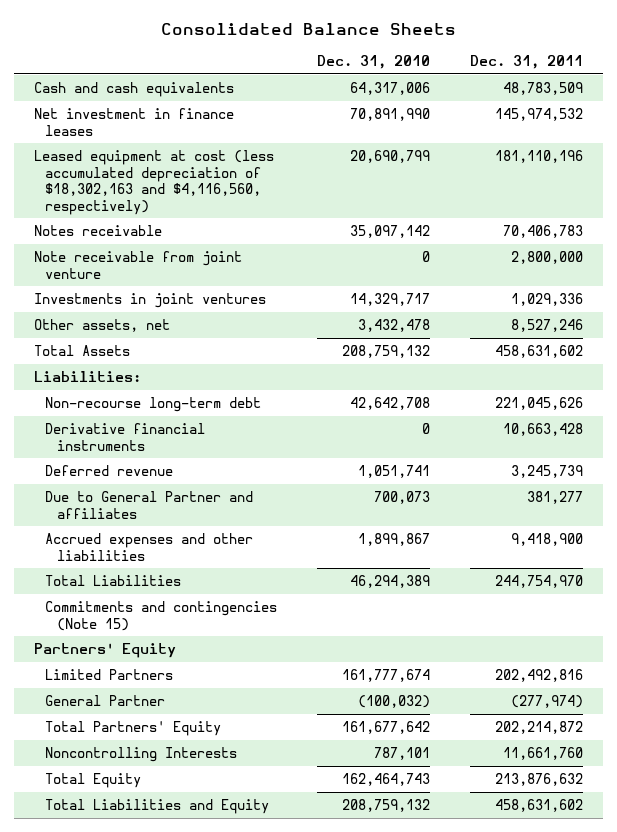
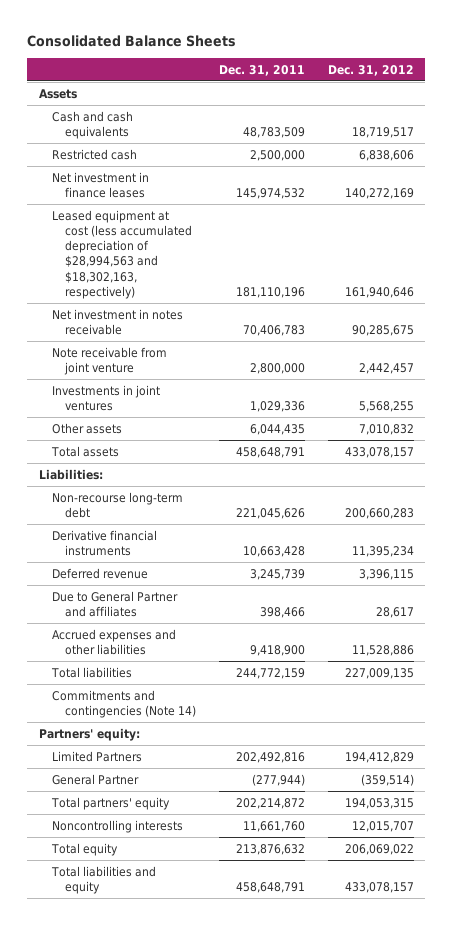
- | Dec. 31, 2010 | Dec. 31, 2011
+ | Dec. 31, 2011 | Dec. 31, 2012
+ Assets
+ Restricted cash | 2,500,000 | 6,838,606
- Leased equipment at cost (less accumulated depreciation of $18,302,163 and $4,116,560, respectively) | 20,690,799 | 181,110,196
- Notes receivable | 35,097,142 | 70,406,783
+ Leased equipment at cost (less accumulated depreciation of $28,994,563 and $18,302,163, respectively) | 181,110,196 | 161,940,646
+ Net investment in notes receivable | 70,406,783 | 90,285,675
- Other assets, net | 3,432,478 | 8,527,246
- Total Assets | 208,759,132 | 458,631,602
+ Other assets | 6,044,435 | 7,010,832
+ Total assets | 458,648,791 | 433,078,157
- Due to General Partner and affiliates | 700,073 | 381,277
+ Due to General Partner and affiliates | 398,466 | 28,617
- Total Liabilities | 46,294,389 | 244,754,970
- Commitments and contingencies (Note 15)
- Partners' Equity
+ Total liabilities | 244,772,159 | 227,009,135
+ Commitments and contingencies (Note 14)
+ Partners' equity:
- General Partner | (100,032) | (277,974)
- Total Partners' Equity | 161,677,642 | 202,214,872
- Noncontrolling Interests | 787,101 | 11,661,760
- Total Equity | 162,464,743 | 213,876,632
- Total Liabilities and Equity | 208,759,132 | 458,631,602
+ General Partner | (277,944) | (359,514)
+ Total partners' equity | 202,214,872 | 194,053,315
+ Noncontrolling interests | 11,661,760 | 12,015,707
+ Total equity | 213,876,632 | 206,069,022
+ Total liabilities and equity | 458,648,791 | 433,078,157

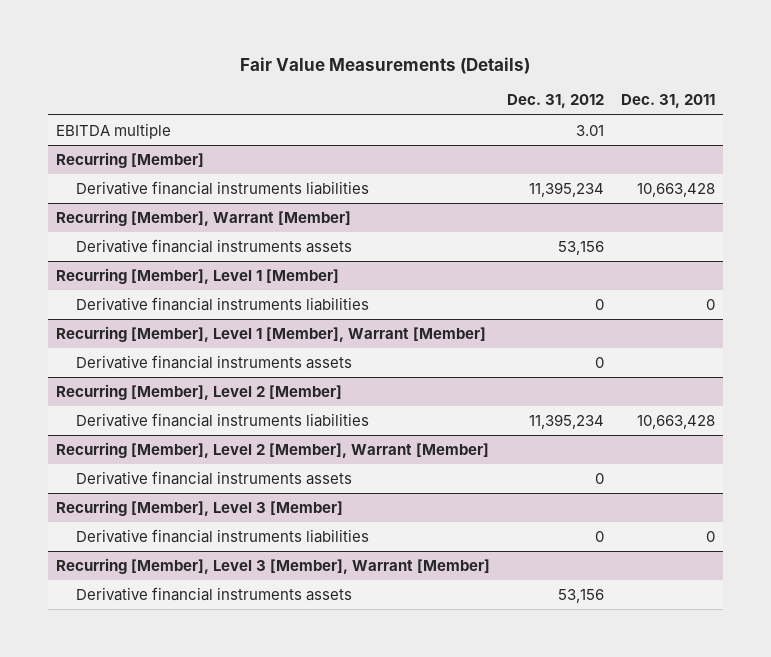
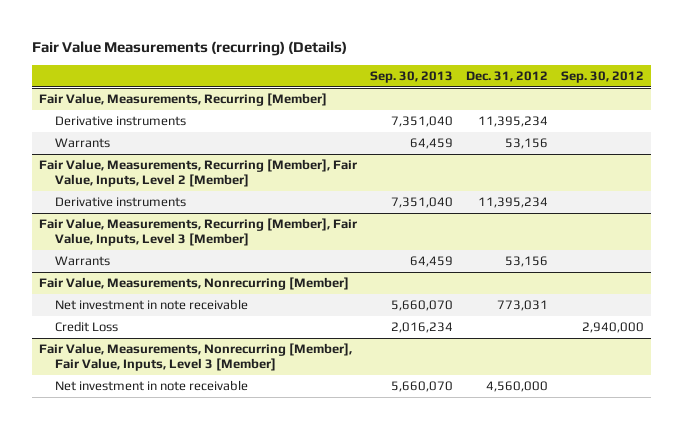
- Fair Value Measurements (Details)
+ Fair Value Measurements (recurring) (Details)
- | Dec. 31, 2012 | Dec. 31, 2011
+ | Sep. 30, 2013 | Dec. 31, 2012 | Sep. 30, 2012
- EBITDA multiple | 3.01 |
- Recurring [Member]
- Derivative financial instruments liabilities | 11,395,234 | 10,663,428
- Recurring [Member], Warrant [Member]
- Derivative financial instruments assets | 53,156 |
- Recurring [Member], Level 1 [Member]
- Derivative financial instruments liabilities | 0 | 0
- Recurring [Member], Level 1 [Member], Warrant [Member]
- Derivative financial instruments assets | 0 |
- Recurring [Member], Level 2 [Member]
- Derivative financial instruments liabilities | 11,395,234 | 10,663,428
- Recurring [Member], Level 2 [Member], Warrant [Member]
- Derivative financial instruments assets | 0 |
- Recurring [Member], Level 3 [Member]
- Derivative financial instruments liabilities | 0 | 0
- Recurring [Member], Level 3 [Member], Warrant [Member]
- Derivative financial instruments assets | 53,156 |
+ Fair Value, Measurements, Recurring [Member]
+ Derivative instruments | 7,351,040 | 11,395,234 |
+ Warrants | 64,459 | 53,156 |
+ Fair Value, Measurements, Recurring [Member], Fair Value, Inputs, Level 2 [Member]
+ Derivative instruments | 7,351,040 | 11,395,234 |
+ Fair Value, Measurements, Recurring [Member], Fair Value, Inputs, Level 3 [Member]
+ Warrants | 64,459 | 53,156 |
+ Fair Value, Measurements, Nonrecurring [Member]
+ Net investment in note receivable | 5,660,070 | 773,031 |
+ Credit Loss | 2,016,234 | | 2,940,000
+ Fair Value, Measurements, Nonrecurring [Member], Fair Value, Inputs, Level 3 [Member]
+ Net investment in note receivable | 5,660,070 | 4,560,000 |

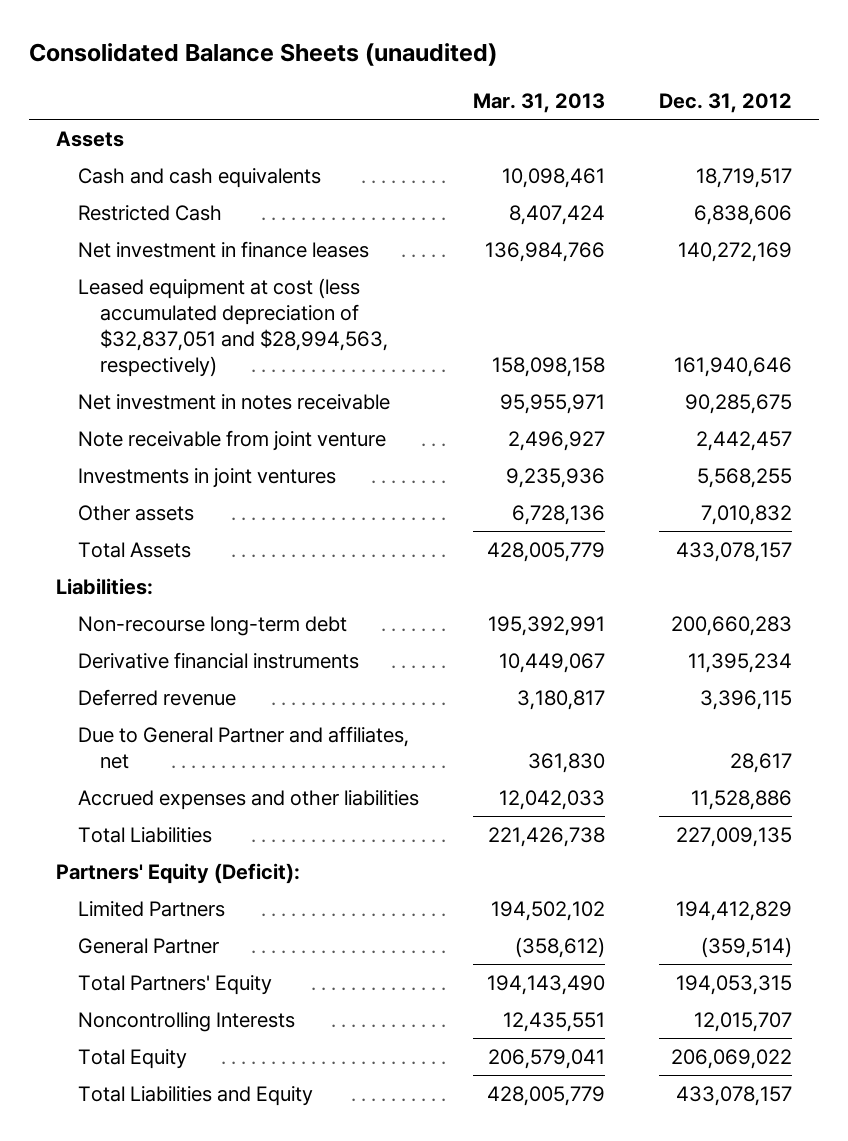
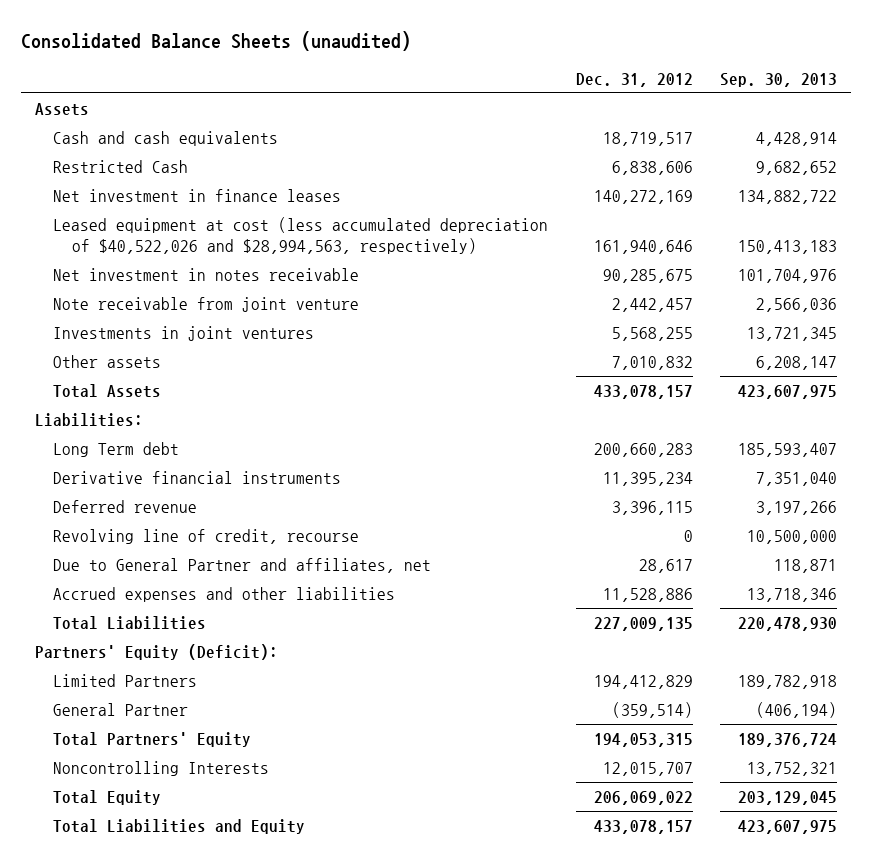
- | Mar. 31, 2013 | Dec. 31, 2012
+ | Dec. 31, 2012 | Sep. 30, 2013
- Leased equipment at cost (less accumulated depreciation of $32,837,051 and $28,994,563, respectively) | 158,098,158 | 161,940,646
+ Leased equipment at cost (less accumulated depreciation of $40,522,026 and $28,994,563, respectively) | 161,940,646 | 150,413,183
- Non-recourse long-term debt | 195,392,991 | 200,660,283
+ Long Term debt | 200,660,283 | 185,593,407
+ Revolving line of credit, recourse | 0 | 10,500,000

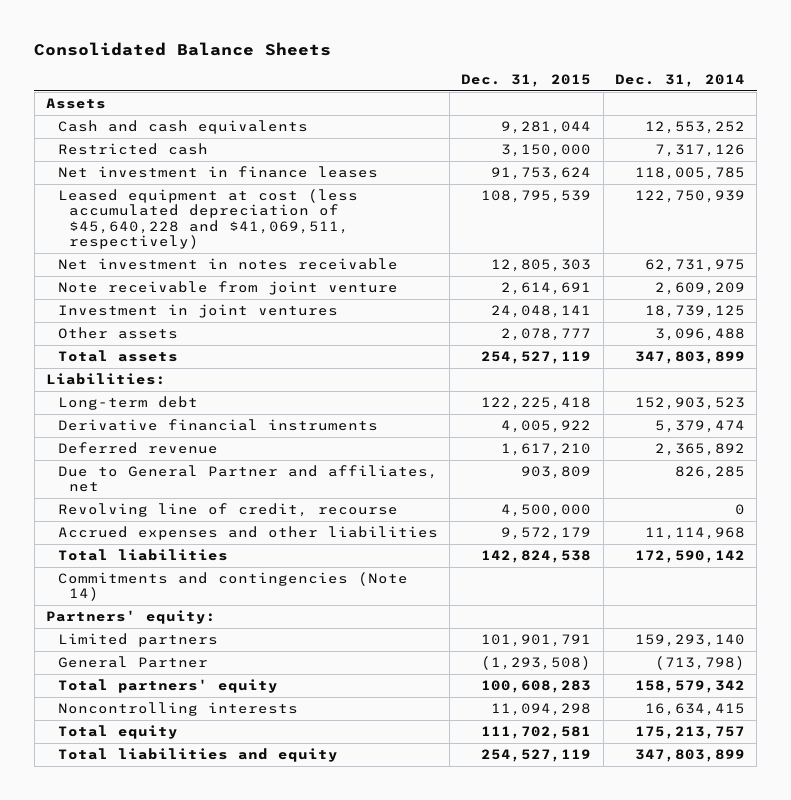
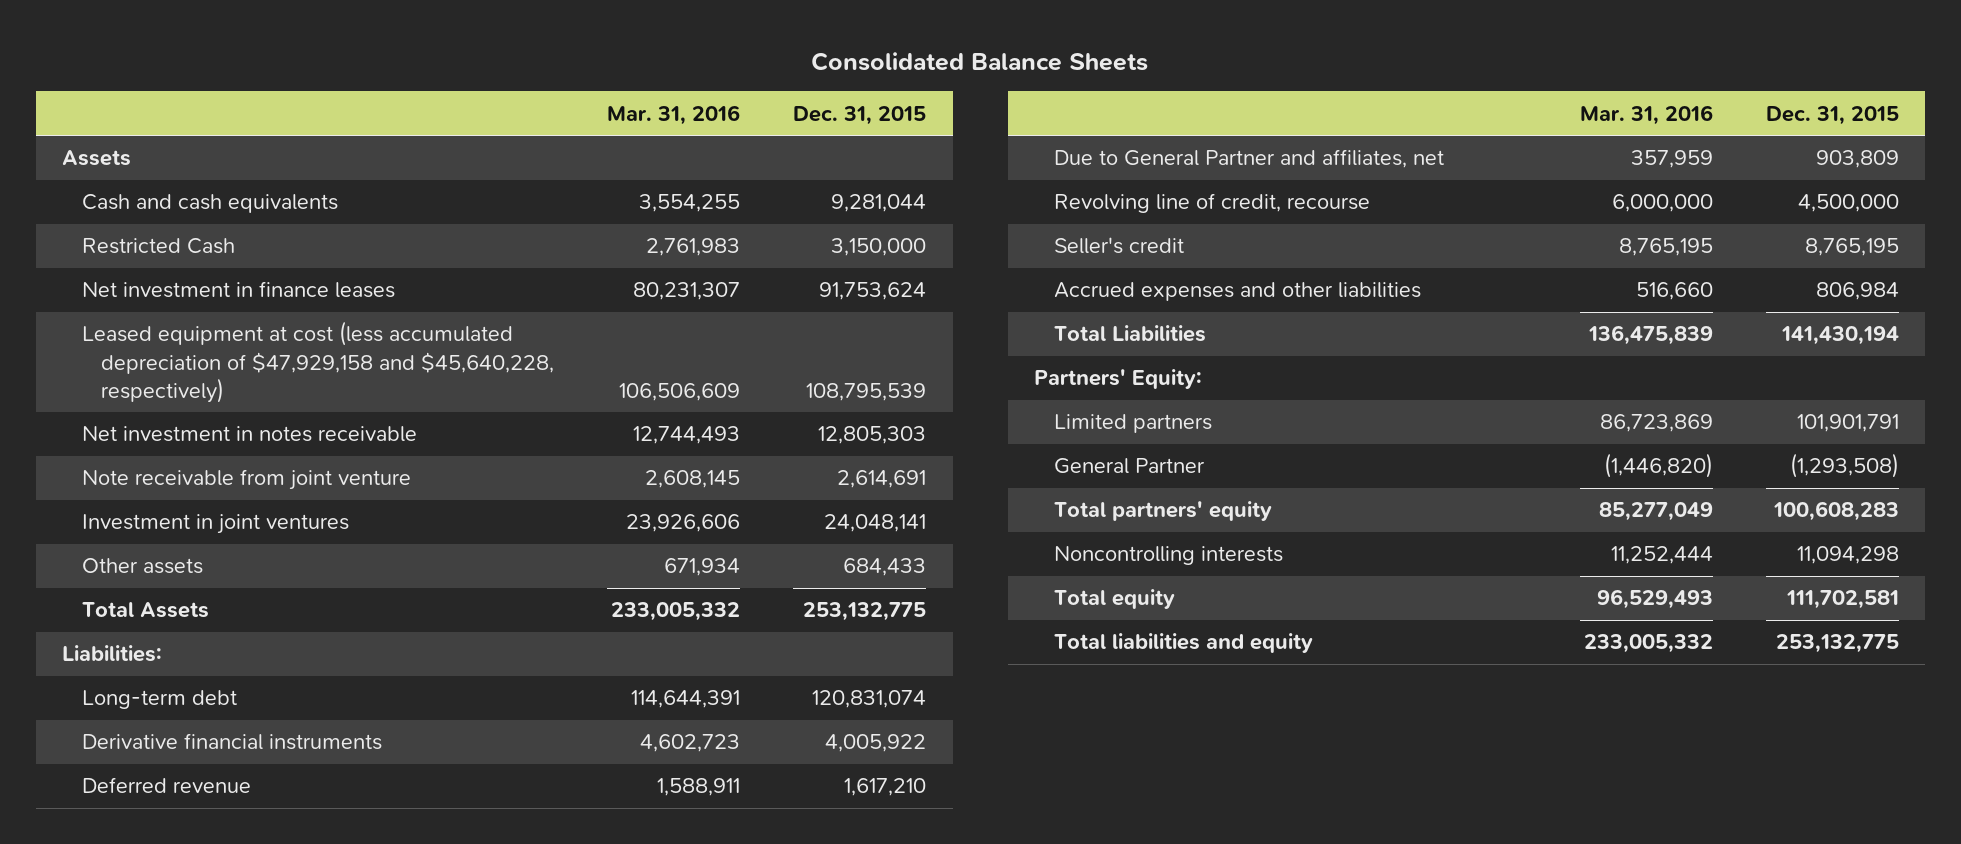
- | Dec. 31, 2015 | Dec. 31, 2014
+ | Mar. 31, 2016 | Dec. 31, 2015
- Restricted cash | 3,150,000 | 7,317,126
+ Restricted Cash | 2,761,983 | 3,150,000
- Leased equipment at cost (less accumulated depreciation of $45,640,228 and $41,069,511, respectively) | 108,795,539 | 122,750,939
+ Leased equipment at cost (less accumulated depreciation of $47,929,158 and $45,640,228, respectively) | 106,506,609 | 108,795,539
- Other assets | 2,078,777 | 3,096,488
- Total assets | 254,527,119 | 347,803,899
+ Other assets | 671,934 | 684,433
+ Total Assets | 233,005,332 | 253,132,775
- Long-term debt | 122,225,418 | 152,903,523
+ Long-term debt | 114,644,391 | 120,831,074
- Accrued expenses and other liabilities | 9,572,179 | 11,114,968
- Total liabilities | 142,824,538 | 172,590,142
- Commitments and contingencies (Note 14)
- Partners' equity:
+ Seller's credit | 8,765,195 | 8,765,195
+ Accrued expenses and other liabilities | 516,660 | 806,984
+ Total Liabilities | 136,475,839 | 141,430,194
+ Partners' Equity:
- Total liabilities and equity | 254,527,119 | 347,803,899
+ Total liabilities and equity | 233,005,332 | 253,132,775

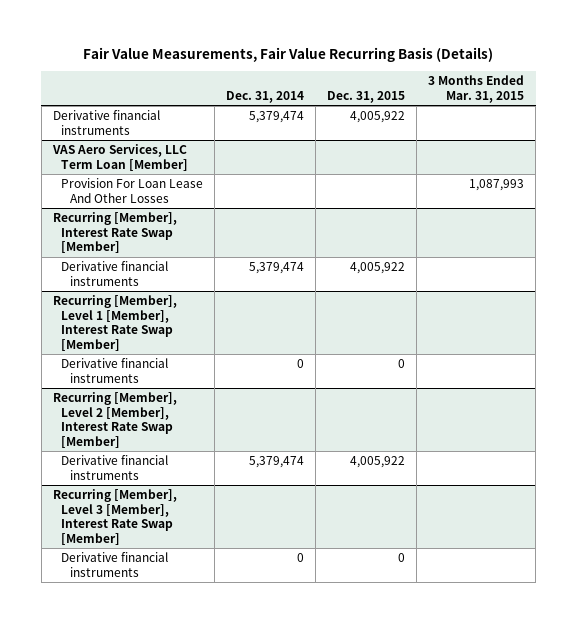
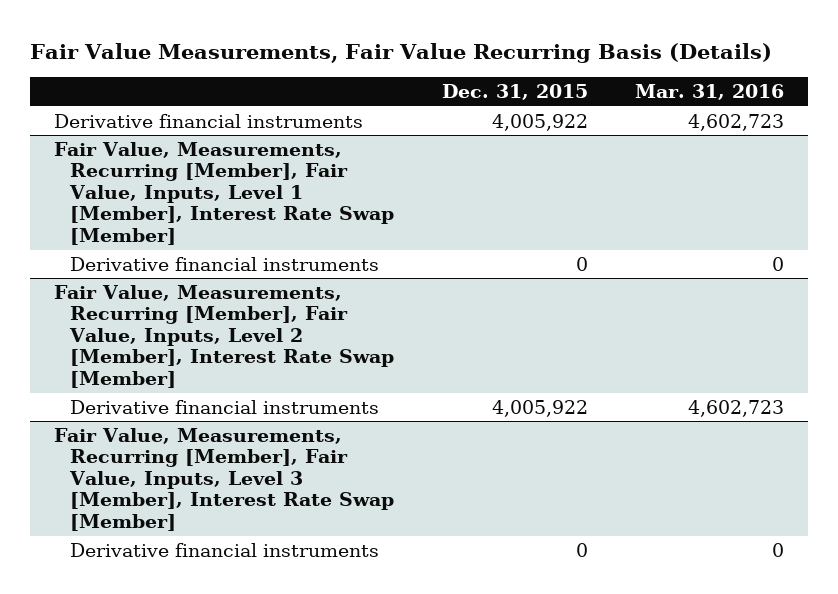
- | Dec. 31, 2014 | Dec. 31, 2015 | 3 Months Ended Mar. 31, 2015
+ | Dec. 31, 2015 | Mar. 31, 2016
- VAS Aero Services, LLC Term Loan [Member]
- Provision For Loan Lease And Other Losses | | | 1,087,993
- Recurring [Member], Interest Rate Swap [Member]
- Derivative financial instruments | 5,379,474 | 4,005,922 |
- Recurring [Member], Level 1 [Member], Interest Rate Swap [Member]
+ Fair Value, Measurements, Recurring [Member], Fair Value, Inputs, Level 1 [Member], Interest Rate Swap [Member]
- Recurring [Member], Level 2 [Member], Interest Rate Swap [Member]
+ Fair Value, Measurements, Recurring [Member], Fair Value, Inputs, Level 2 [Member], Interest Rate Swap [Member]
- Recurring [Member], Level 3 [Member], Interest Rate Swap [Member]
+ Fair Value, Measurements, Recurring [Member], Fair Value, Inputs, Level 3 [Member], Interest Rate Swap [Member]

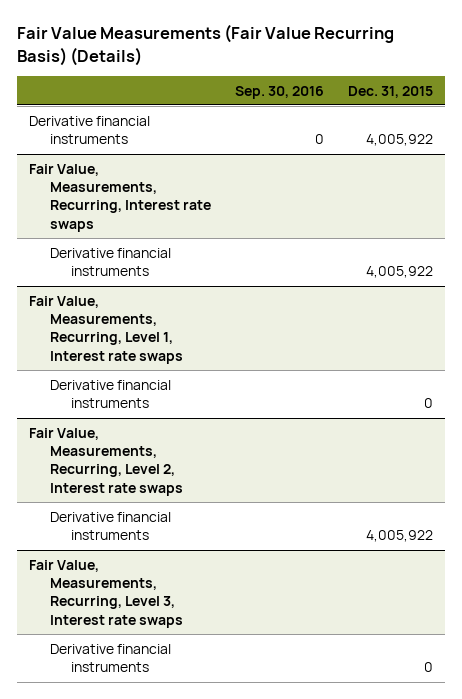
- Fair Value Measurements, Fair Value Recurring Basis (Details)
+ Fair Value Measurements (Fair Value Recurring Basis) (Details)
- | Dec. 31, 2015 | Mar. 31, 2016
+ | Sep. 30, 2016 | Dec. 31, 2015
- Fair Value, Measurements, Recurring [Member], Fair Value, Inputs, Level 1 [Member], Interest Rate Swap [Member]
+ Fair Value, Measurements, Recurring, Interest rate swaps
+ Derivative financial instruments | | 4,005,922
+ Fair Value, Measurements, Recurring, Level 1, Interest rate swaps
- Fair Value, Measurements, Recurring [Member], Fair Value, Inputs, Level 2 [Member], Interest Rate Swap [Member]
+ Fair Value, Measurements, Recurring, Level 2, Interest rate swaps
- Fair Value, Measurements, Recurring [Member], Fair Value, Inputs, Level 3 [Member], Interest Rate Swap [Member]
+ Fair Value, Measurements, Recurring, Level 3, Interest rate swaps

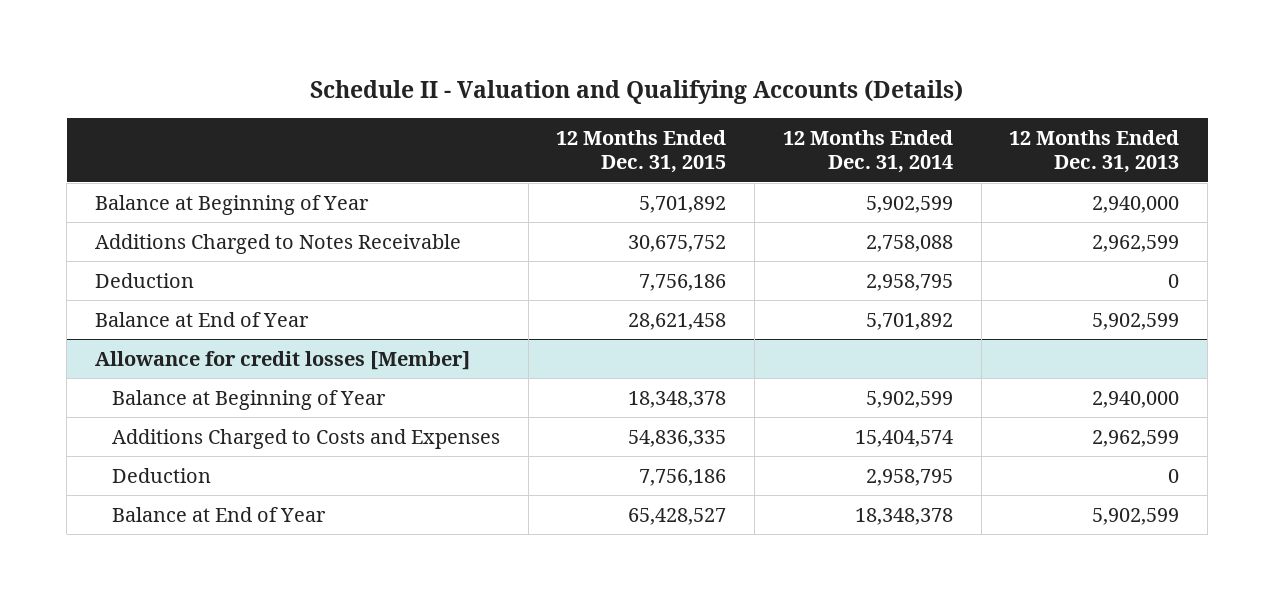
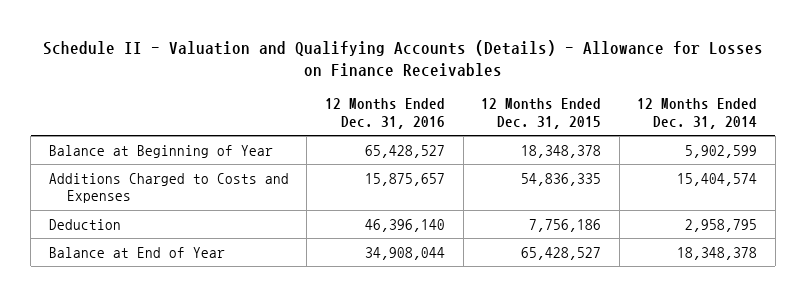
- Schedule II - Valuation and Qualifying Accounts (Details)
+ Schedule II - Valuation and Qualifying Accounts (Details) - Allowance for Losses on Finance Receivables
- | 12 Months Ended Dec. 31, 2015 | 12 Months Ended Dec. 31, 2014 | 12 Months Ended Dec. 31, 2013
+ | 12 Months Ended Dec. 31, 2016 | 12 Months Ended Dec. 31, 2015 | 12 Months Ended Dec. 31, 2014
- Balance at Beginning of Year | 5,701,892 | 5,902,599 | 2,940,000
- Additions Charged to Notes Receivable | 30,675,752 | 2,758,088 | 2,962,599
- Deduction | 7,756,186 | 2,958,795 | 0
- Balance at End of Year | 28,621,458 | 5,701,892 | 5,902,599
- Allowance for credit losses [Member]

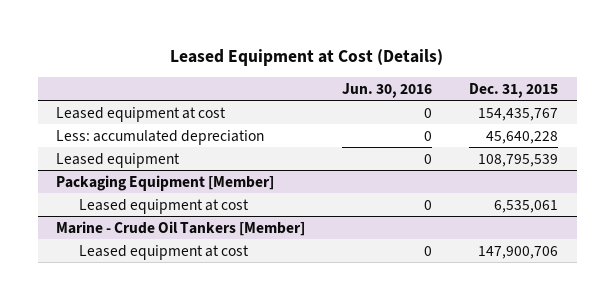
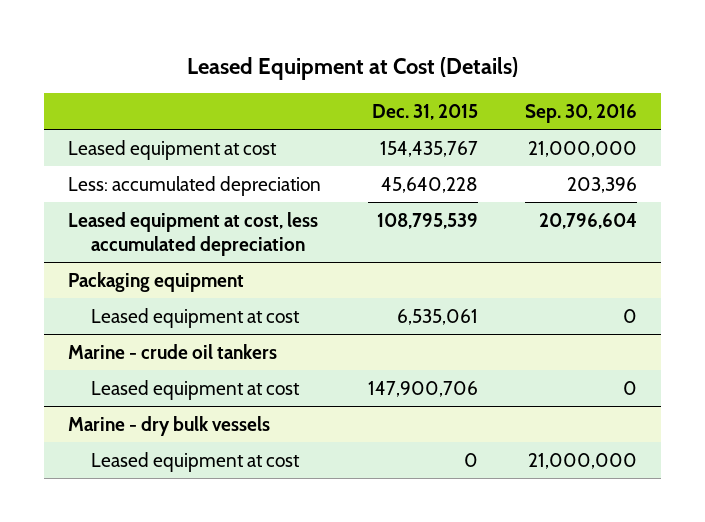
- | Jun. 30, 2016 | Dec. 31, 2015
+ | Dec. 31, 2015 | Sep. 30, 2016
- Leased equipment | 0 | 108,795,539
- Packaging Equipment [Member]
+ Leased equipment at cost, less accumulated depreciation | 108,795,539 | 20,796,604
+ Packaging equipment
- Marine - Crude Oil Tankers [Member]
+ Marine - crude oil tankers
+ Marine - dry bulk vessels
+ Leased equipment at cost | 0 | 21,000,000

